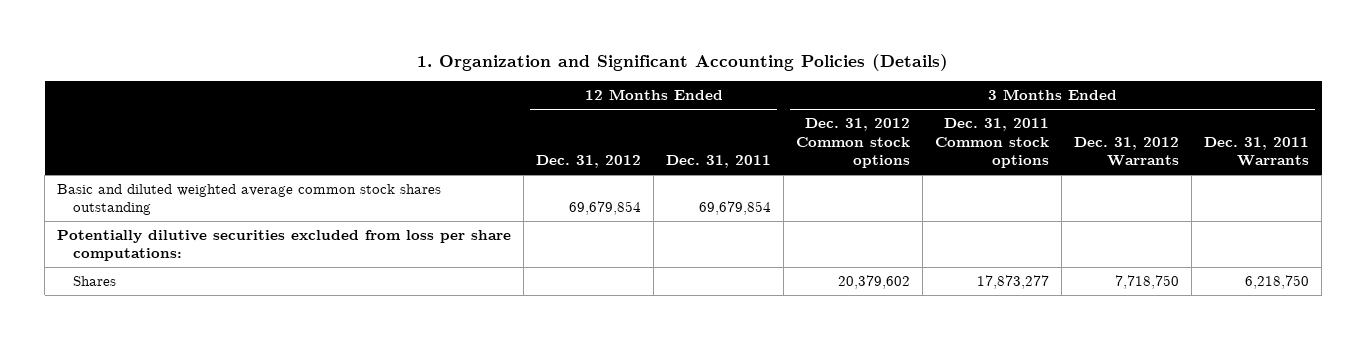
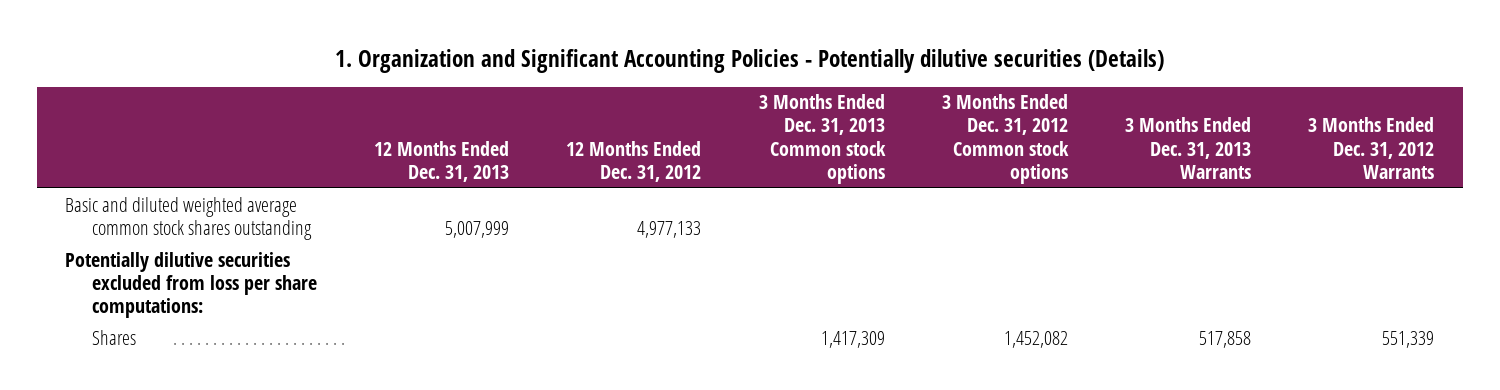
- 1. Organization and Significant Accounting Policies (Details)
+ 1. Organization and Significant Accounting Policies - Potentially dilutive securities (Details)
- | 12 Months Ended Dec. 31, 2012 | 12 Months Ended Dec. 31, 2011 | 3 Months Ended Dec. 31, 2012 Common stock options | 3 Months Ended Dec. 31, 2011 Common stock options | 3 Months Ended Dec. 31, 2012 Warrants | 3 Months Ended Dec. 31, 2011 Warrants
+ | 12 Months Ended Dec. 31, 2013 | 12 Months Ended Dec. 31, 2012 | 3 Months Ended Dec. 31, 2013 Common stock options | 3 Months Ended Dec. 31, 2012 Common stock options | 3 Months Ended Dec. 31, 2013 Warrants | 3 Months Ended Dec. 31, 2012 Warrants
- Basic and diluted weighted average common stock shares outstanding | 69,679,854 | 69,679,854 | | | |
+ Basic and diluted weighted average common stock shares outstanding | 5,007,999 | 4,977,133 | | | |
- Shares | | | 20,379,602 | 17,873,277 | 7,718,750 | 6,218,750
+ Shares | | | 1,417,309 | 1,452,082 | 517,858 | 551,339

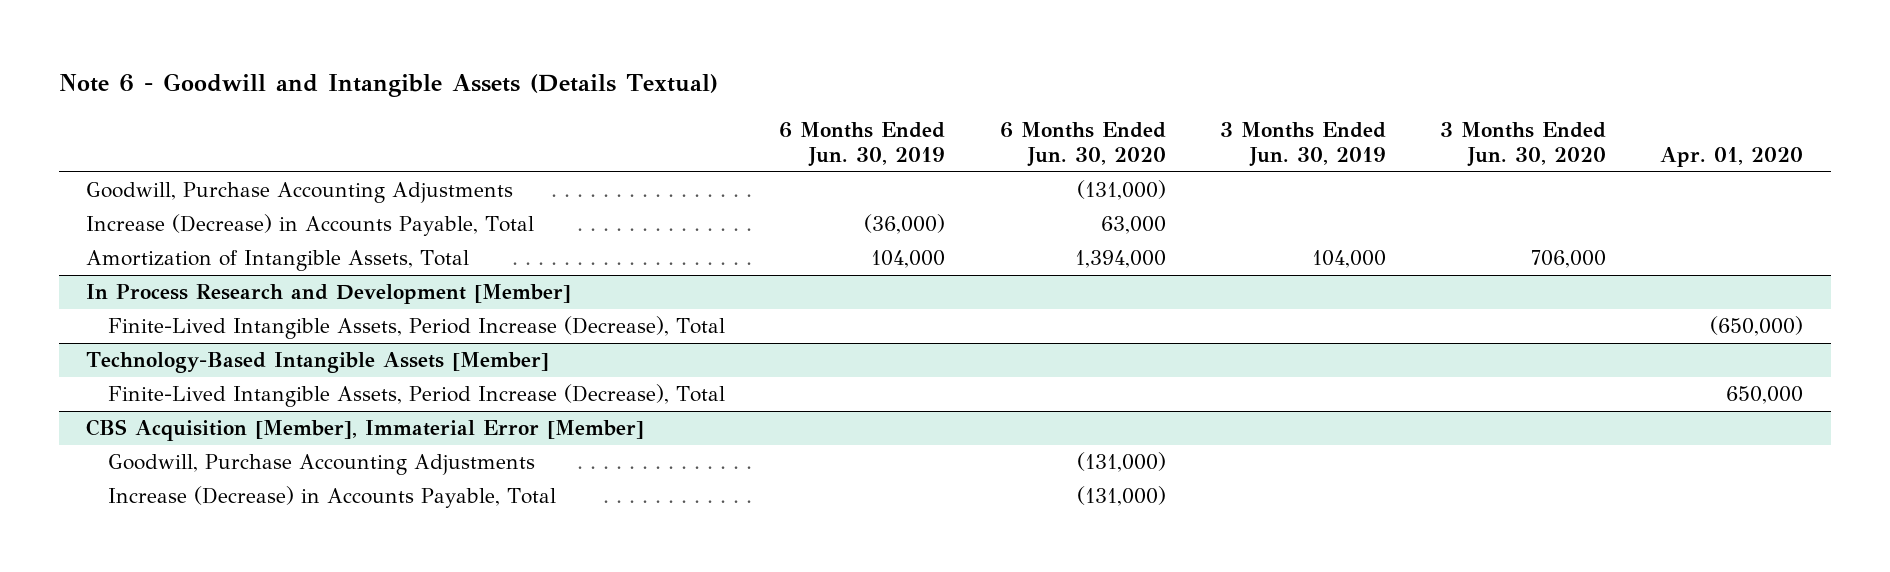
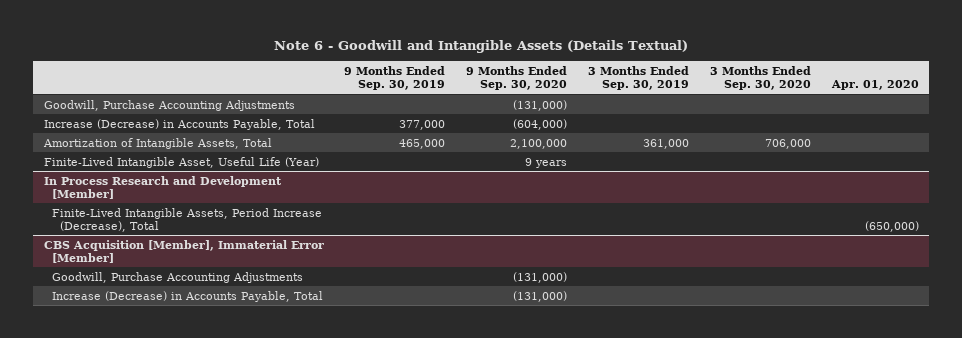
- | 6 Months Ended Jun. 30, 2019 | 6 Months Ended Jun. 30, 2020 | 3 Months Ended Jun. 30, 2019 | 3 Months Ended Jun. 30, 2020 | Apr. 01, 2020
+ | 9 Months Ended Sep. 30, 2019 | 9 Months Ended Sep. 30, 2020 | 3 Months Ended Sep. 30, 2019 | 3 Months Ended Sep. 30, 2020 | Apr. 01, 2020
+ Finite-Lived Intangible Asset, Useful Life (Year) | | 9 years | | |
- Technology-Based Intangible Assets [Member]
- Finite-Lived Intangible Assets, Period Increase (Decrease), Total | | | | | 650,000

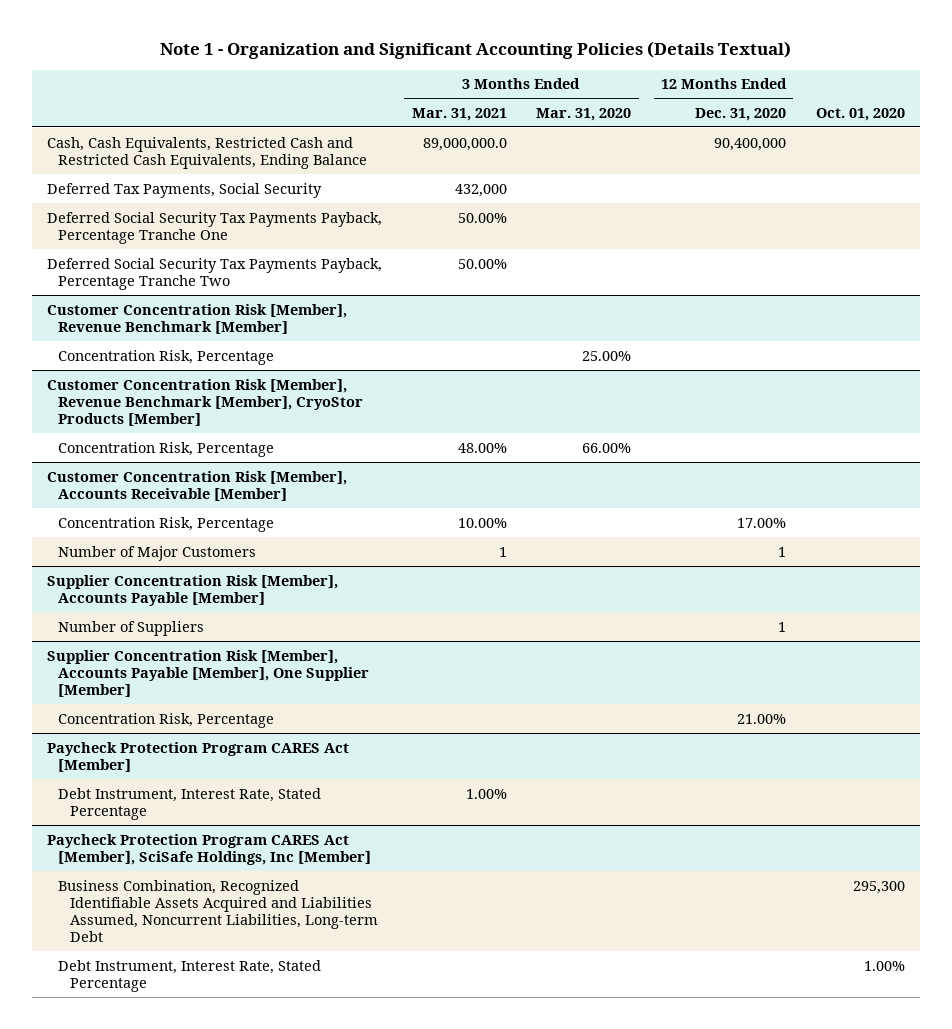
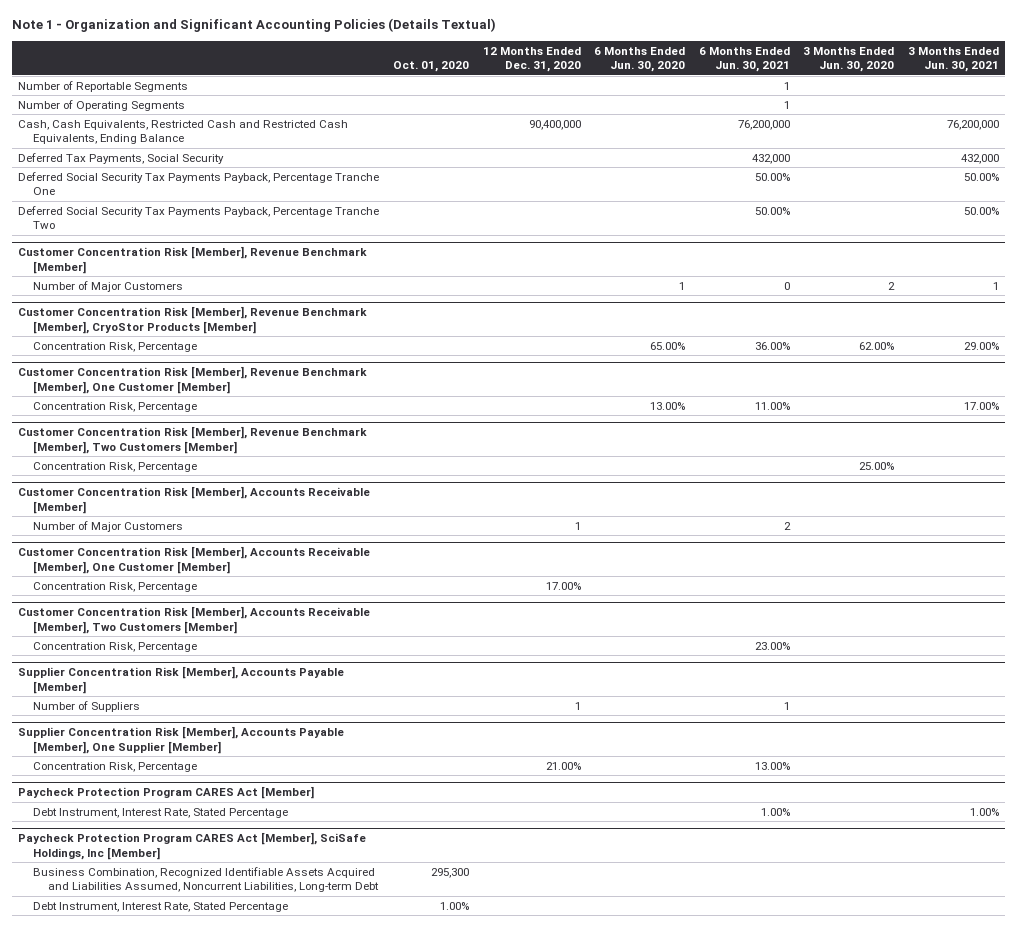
- | 3 Months Ended Mar. 31, 2021 | 3 Months Ended Mar. 31, 2020 | 12 Months Ended Dec. 31, 2020 | Oct. 01, 2020
+ | Oct. 01, 2020 | 12 Months Ended Dec. 31, 2020 | 6 Months Ended Jun. 30, 2020 | 6 Months Ended Jun. 30, 2021 | 3 Months Ended Jun. 30, 2020 | 3 Months Ended Jun. 30, 2021
+ Number of Reportable Segments | | | | 1 | |
+ Number of Operating Segments | | | | 1 | |
@ Customer Concentration Risk [Member], Revenue Benchmark [Member]
- Concentration Risk, Percentage | | 25.00% | |
+ Number of Major Customers | | | 1 | 0 | 2 | 1
+ Customer Concentration Risk [Member], Revenue Benchmark [Member], One Customer [Member]
+ Concentration Risk, Percentage | | | 13.00% | 11.00% | | 17.00%
+ Customer Concentration Risk [Member], Revenue Benchmark [Member], Two Customers [Member]
+ Concentration Risk, Percentage | | | | | 25.00% |
@ Customer Concentration Risk [Member], Accounts Receivable [Member]
- Concentration Risk, Percentage | 10.00% | | 17.00% |
+ Customer Concentration Risk [Member], Accounts Receivable [Member], One Customer [Member]
+ Concentration Risk, Percentage | | 17.00% | | | |
+ Customer Concentration Risk [Member], Accounts Receivable [Member], Two Customers [Member]
+ Concentration Risk, Percentage | | | | 23.00% | |

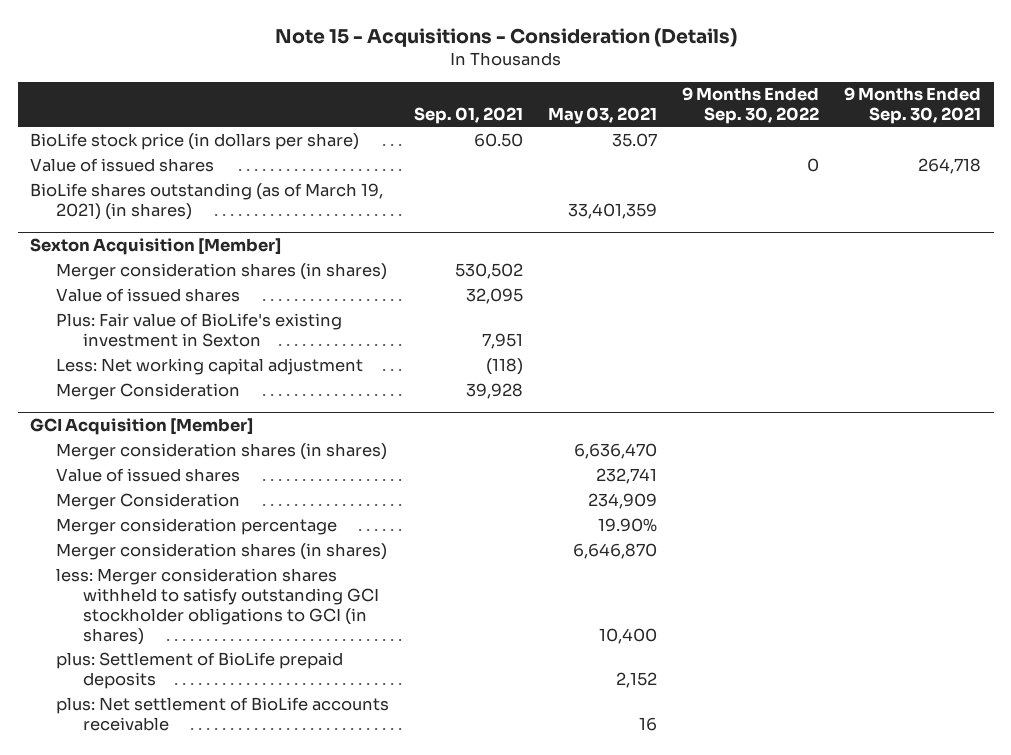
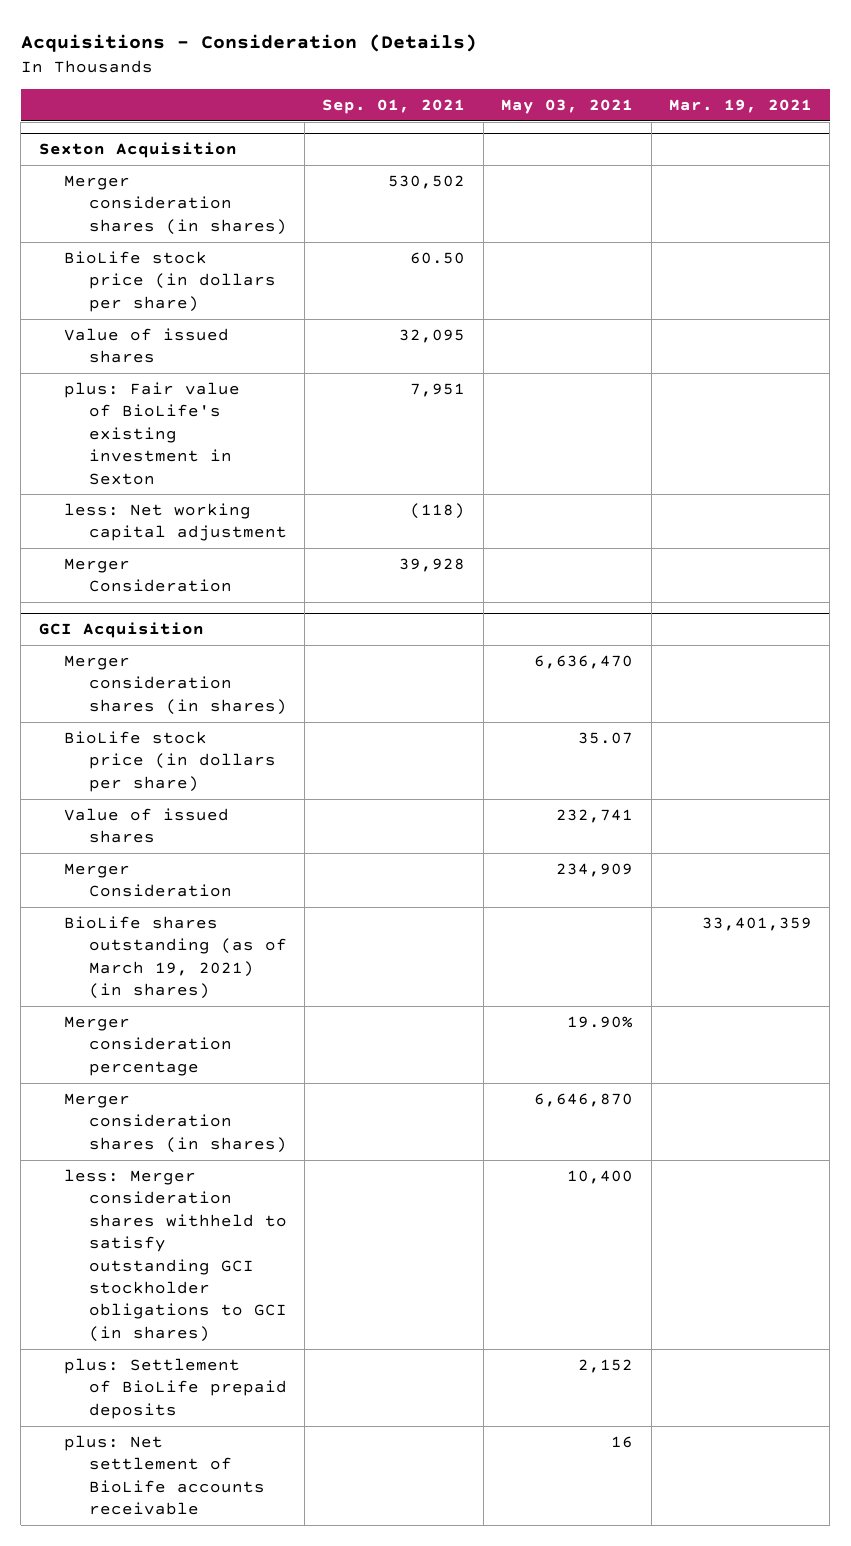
- Note 15 - Acquisitions - Consideration (Details)
+ Acquisitions - Consideration (Details)
- | Sep. 01, 2021 | May 03, 2021 | 9 Months Ended Sep. 30, 2022 | 9 Months Ended Sep. 30, 2021
+ | Sep. 01, 2021 | May 03, 2021 | Mar. 19, 2021
- BioLife stock price (in dollars per share) | 60.50 | 35.07 | |
- Value of issued shares | | | 0 | 264,718
- BioLife shares outstanding (as of March 19, 2021) (in shares) | | 33,401,359 | |
- Sexton Acquisition [Member]
+ Sexton Acquisition
+ BioLife stock price (in dollars per share) | 60.50 | |
- Plus: Fair value of BioLife's existing investment in Sexton | 7,951 | | |
- Less: Net working capital adjustment | (118) | | |
+ plus: Fair value of BioLife's existing investment in Sexton | 7,951 | |
+ less: Net working capital adjustment | (118) | |
- GCI Acquisition [Member]
+ GCI Acquisition
+ BioLife stock price (in dollars per share) | | 35.07 |
+ BioLife shares outstanding (as of March 19, 2021) (in shares) | | | 33,401,359

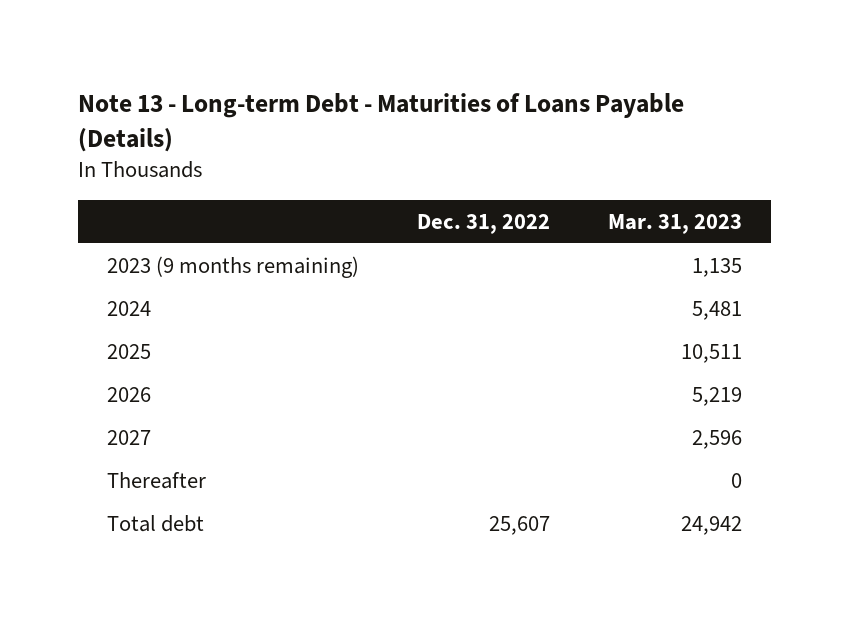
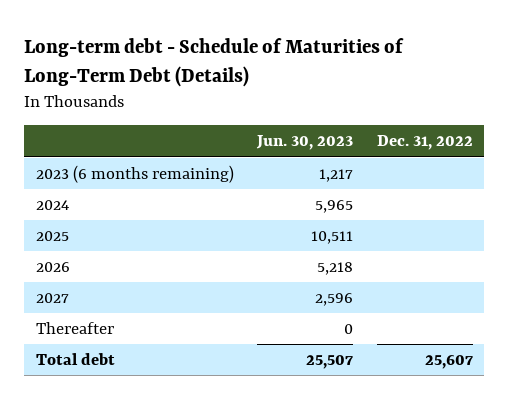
- Note 13 - Long-term Debt - Maturities of Loans Payable (Details)
+ Long-term debt - Schedule of Maturities of Long-Term Debt (Details)
- | Dec. 31, 2022 | Mar. 31, 2023
+ | Jun. 30, 2023 | Dec. 31, 2022
- 2023 (9 months remaining) | | 1,135
+ 2023 (6 months remaining) | 1,217 |

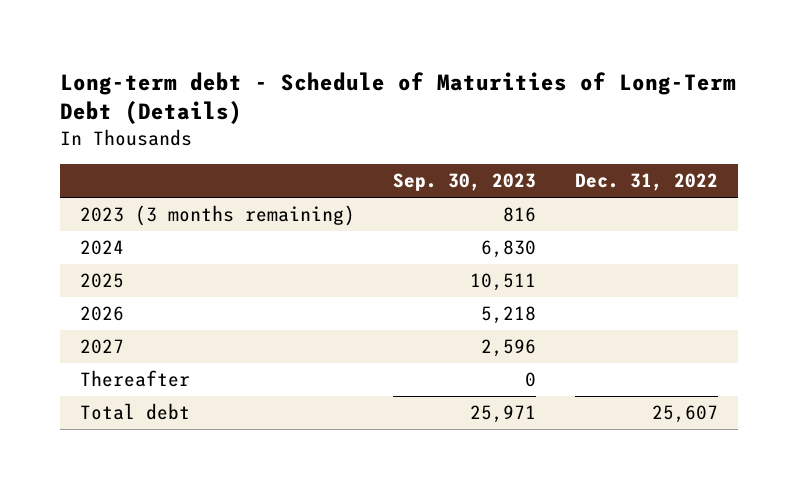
- | Jun. 30, 2023 | Dec. 31, 2022
+ | Sep. 30, 2023 | Dec. 31, 2022
- 2023 (6 months remaining) | 1,217 |
+ 2023 (3 months remaining) | 816 |

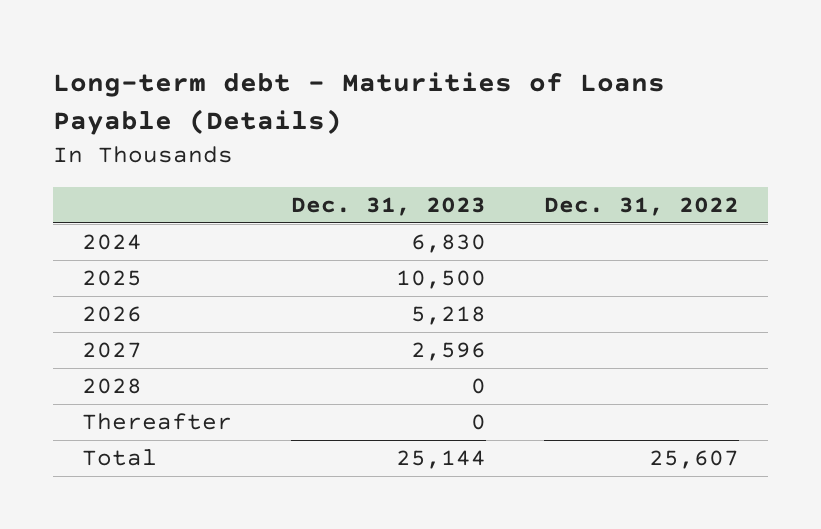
- Long-term debt - Schedule of Maturities of Long-Term Debt (Details)
+ Long-term debt - Maturities of Loans Payable (Details)
- | Sep. 30, 2023 | Dec. 31, 2022
+ | Dec. 31, 2023 | Dec. 31, 2022
- 2023 (3 months remaining) | 816 |
+ 2028 | 0 |
- Total debt | 25,971 | 25,607
+ Total | 25,144 | 25,607

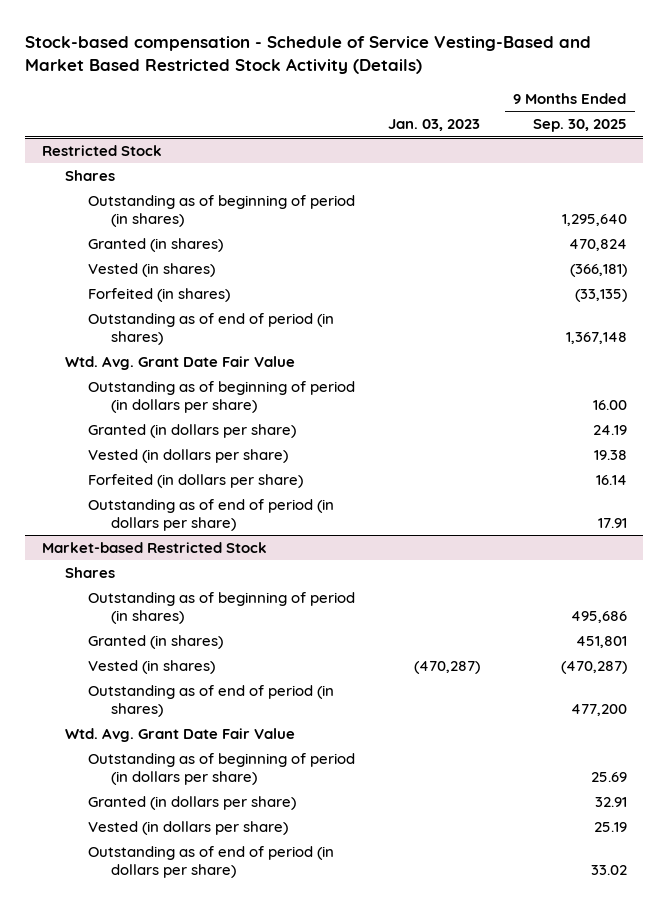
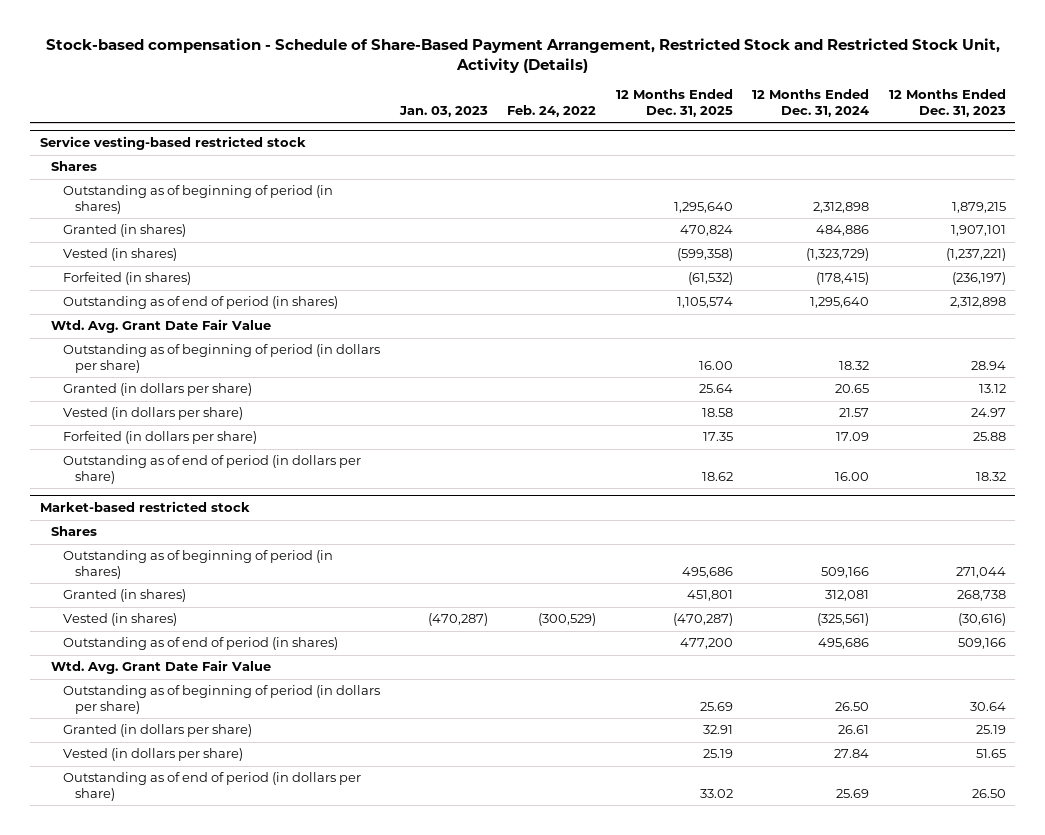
- Stock-based compensation - Schedule of Service Vesting-Based and Market Based Restricted Stock Activity (Details)
+ Stock-based compensation - Schedule of Share-Based Payment Arrangement, Restricted Stock and Restricted Stock Unit, Activity (Details)
- | Jan. 03, 2023 | 9 Months Ended Sep. 30, 2025
+ | Jan. 03, 2023 | Feb. 24, 2022 | 12 Months Ended Dec. 31, 2025 | 12 Months Ended Dec. 31, 2024 | 12 Months Ended Dec. 31, 2023
- Restricted Stock
+ Service vesting-based restricted stock
- Market-based Restricted Stock
+ Market-based restricted stock

